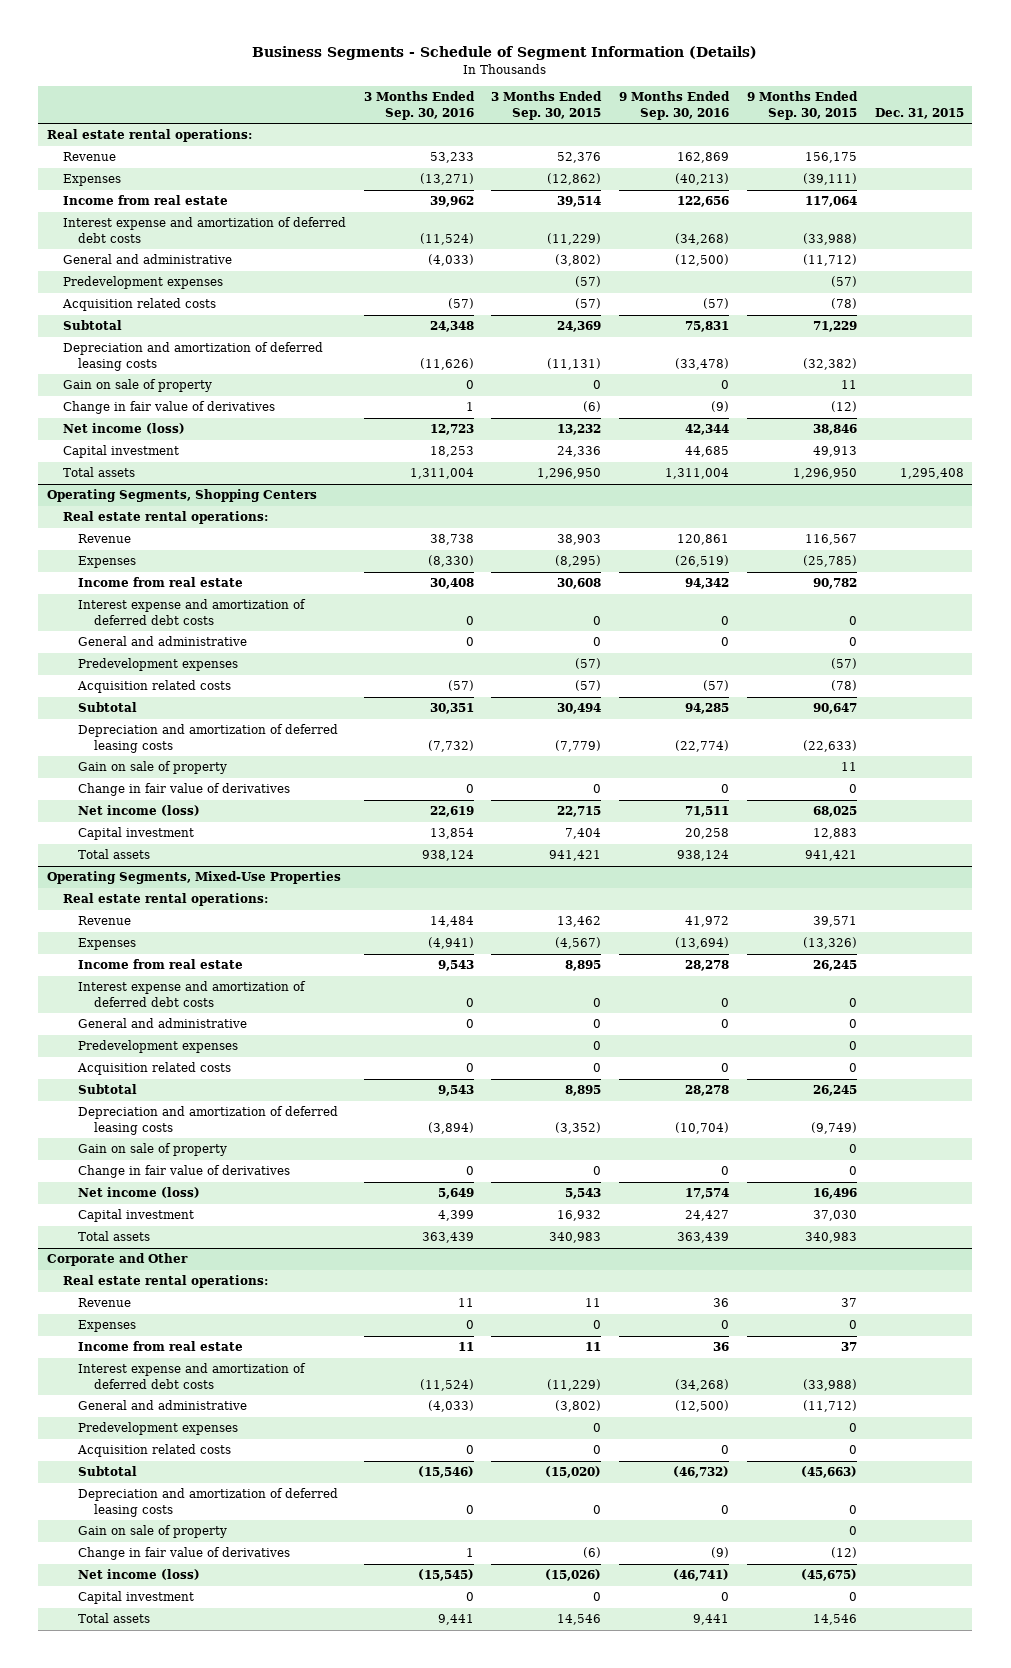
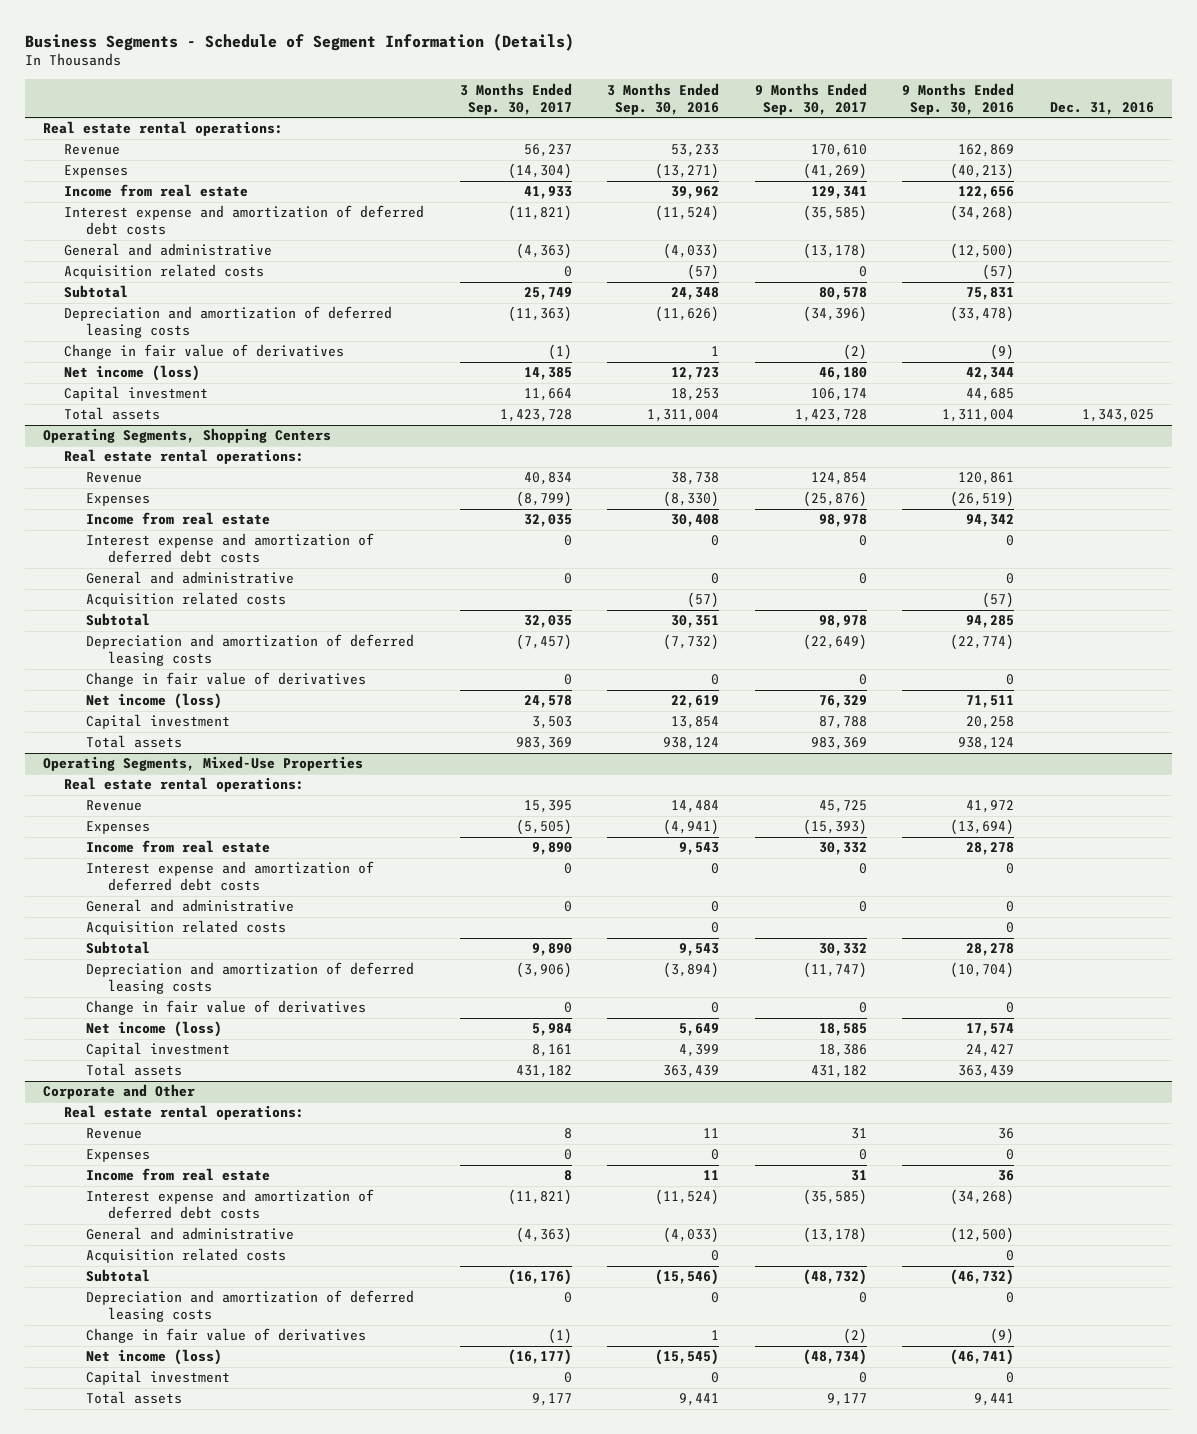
- | 3 Months Ended Sep. 30, 2016 | 3 Months Ended Sep. 30, 2015 | 9 Months Ended Sep. 30, 2016 | 9 Months Ended Sep. 30, 2015 | Dec. 31, 2015
+ | 3 Months Ended Sep. 30, 2017 | 3 Months Ended Sep. 30, 2016 | 9 Months Ended Sep. 30, 2017 | 9 Months Ended Sep. 30, 2016 | Dec. 31, 2016
- Predevelopment expenses | | (57) | | (57) |
- Gain on sale of property | 0 | 0 | 0 | 11 |
@ Operating Segments, Shopping Centers
- Predevelopment expenses | | (57) | | (57) |
- Gain on sale of property | | | | 11 |
@ Operating Segments, Mixed-Use Properties
- Predevelopment expenses | | 0 | | 0 |
- Gain on sale of property | | | | 0 |
@ Corporate and Other
- Predevelopment expenses | | 0 | | 0 |
- Gain on sale of property | | | | 0 |

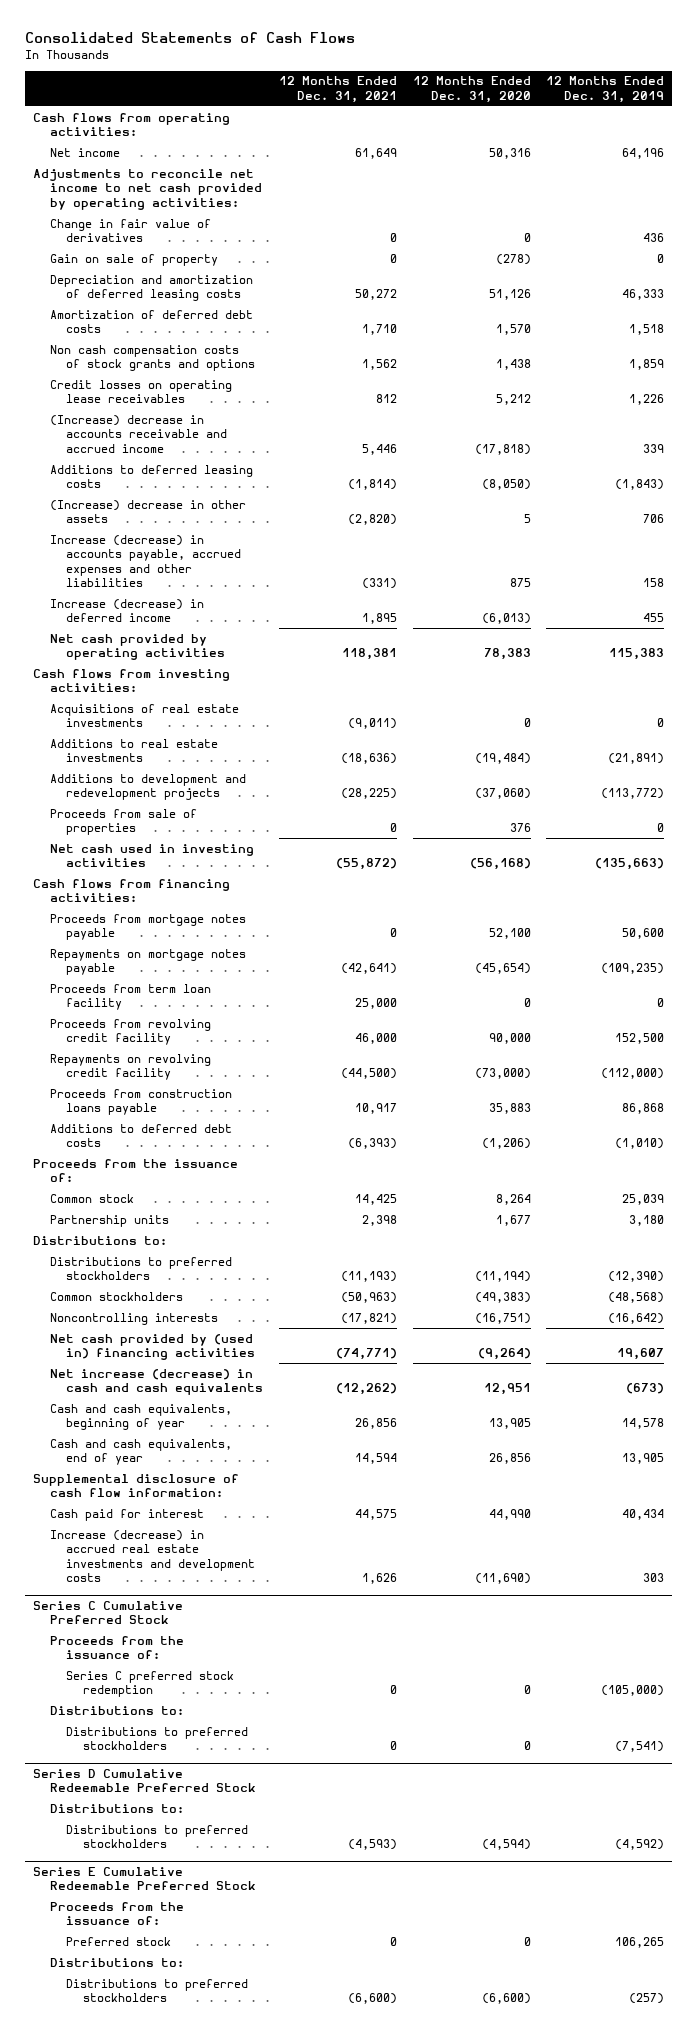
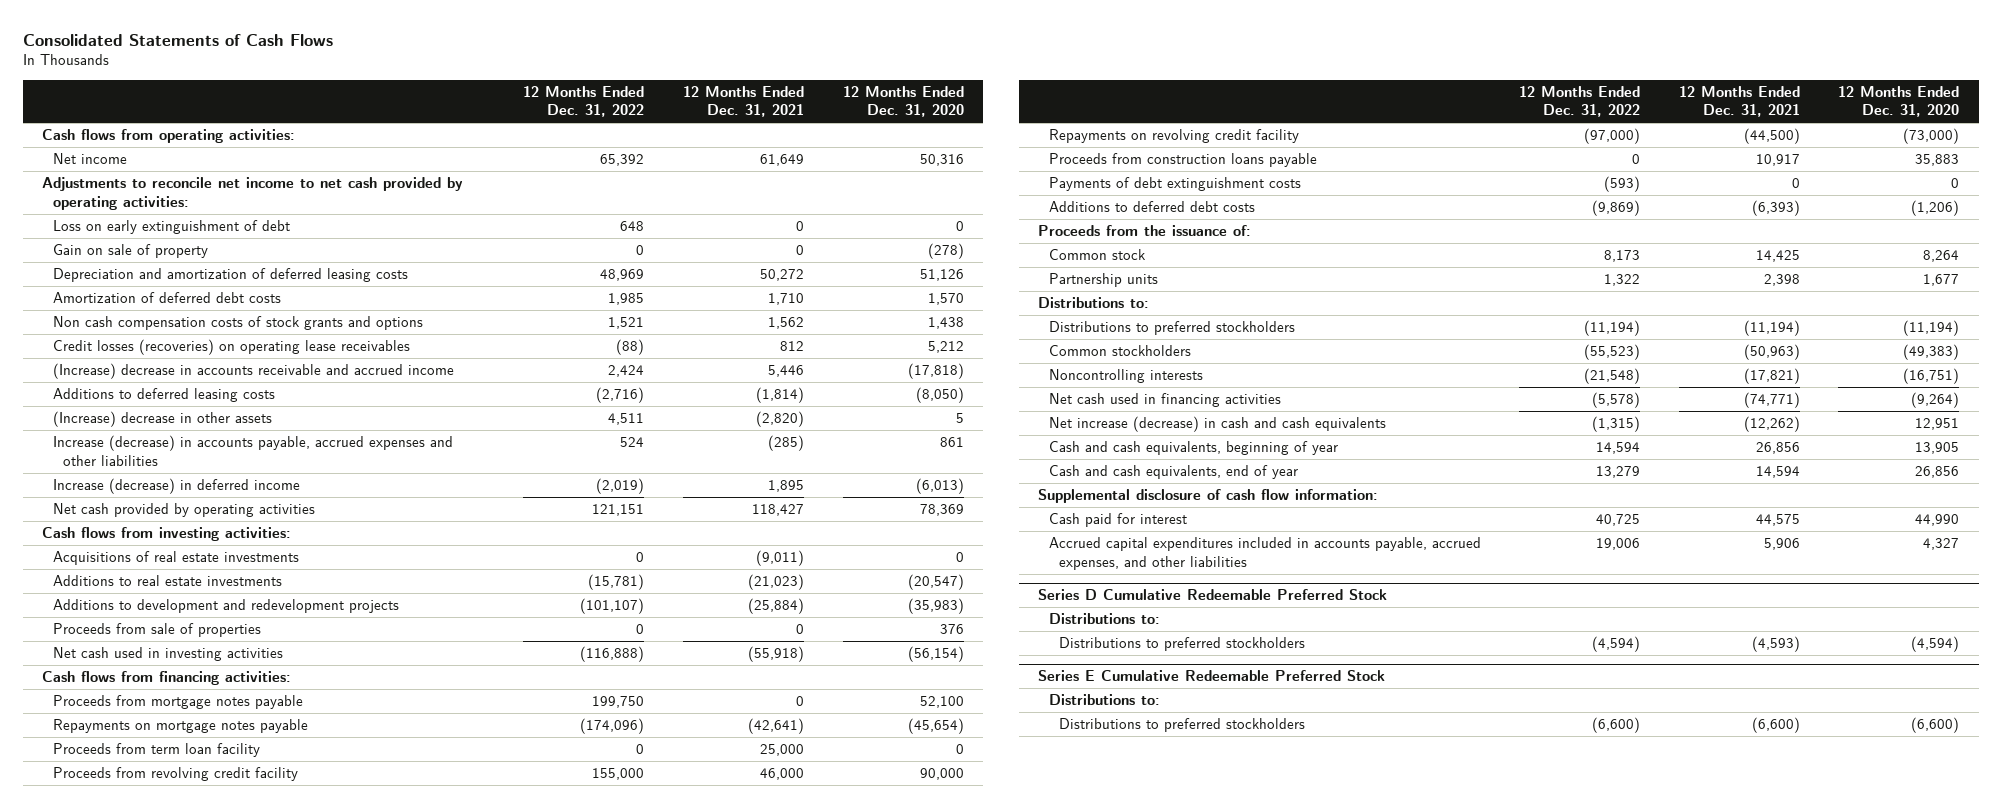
- | 12 Months Ended Dec. 31, 2021 | 12 Months Ended Dec. 31, 2020 | 12 Months Ended Dec. 31, 2019
+ | 12 Months Ended Dec. 31, 2022 | 12 Months Ended Dec. 31, 2021 | 12 Months Ended Dec. 31, 2020
- Change in fair value of derivatives | 0 | 0 | 436
+ Loss on early extinguishment of debt | 648 | 0 | 0
- Credit losses on operating lease receivables | 812 | 5,212 | 1,226
+ Credit losses (recoveries) on operating lease receivables | (88) | 812 | 5,212
- Increase (decrease) in accounts payable, accrued expenses and other liabilities | (331) | 875 | 158
+ Increase (decrease) in accounts payable, accrued expenses and other liabilities | 524 | (285) | 861
- Net cash provided by operating activities | 118,381 | 78,383 | 115,383
+ Net cash provided by operating activities | 121,151 | 118,427 | 78,369
- Additions to real estate investments | (18,636) | (19,484) | (21,891)
- Additions to development and redevelopment projects | (28,225) | (37,060) | (113,772)
+ Additions to real estate investments | (15,781) | (21,023) | (20,547)
+ Additions to development and redevelopment projects | (101,107) | (25,884) | (35,983)
- Net cash used in investing activities | (55,872) | (56,168) | (135,663)
+ Net cash used in investing activities | (116,888) | (55,918) | (56,154)
+ Payments of debt extinguishment costs | (593) | 0 | 0
- Distributions to preferred stockholders | (11,193) | (11,194) | (12,390)
+ Distributions to preferred stockholders | (11,194) | (11,194) | (11,194)
- Net cash provided by (used in) financing activities | (74,771) | (9,264) | 19,607
+ Net cash used in financing activities | (5,578) | (74,771) | (9,264)
- Increase (decrease) in accrued real estate investments and development costs | 1,626 | (11,690) | 303
- Series C Cumulative Preferred Stock
- Proceeds from the issuance of:
- Series C preferred stock redemption | 0 | 0 | (105,000)
- Distributions to:
- Distributions to preferred stockholders | 0 | 0 | (7,541)
+ Accrued capital expenditures included in accounts payable, accrued expenses, and other liabilities | 19,006 | 5,906 | 4,327
@ Series E Cumulative Redeemable Preferred Stock
- Proceeds from the issuance of:
- Preferred stock | 0 | 0 | 106,265

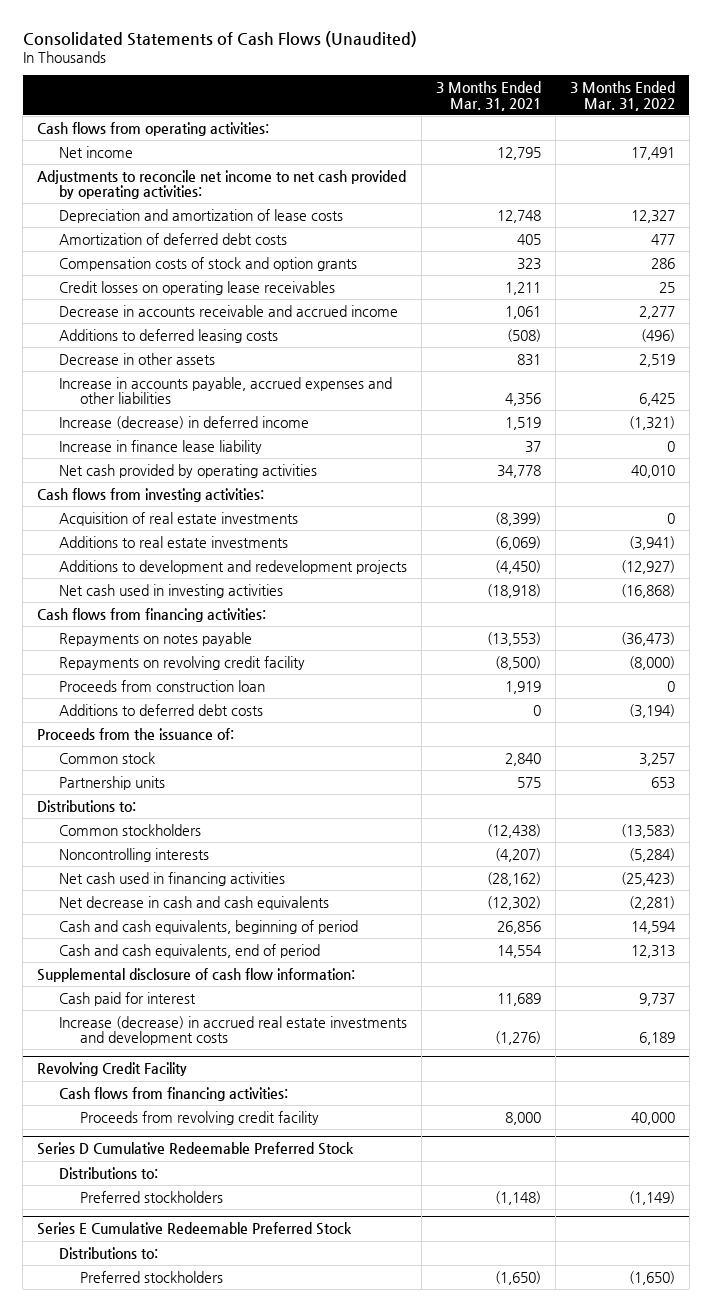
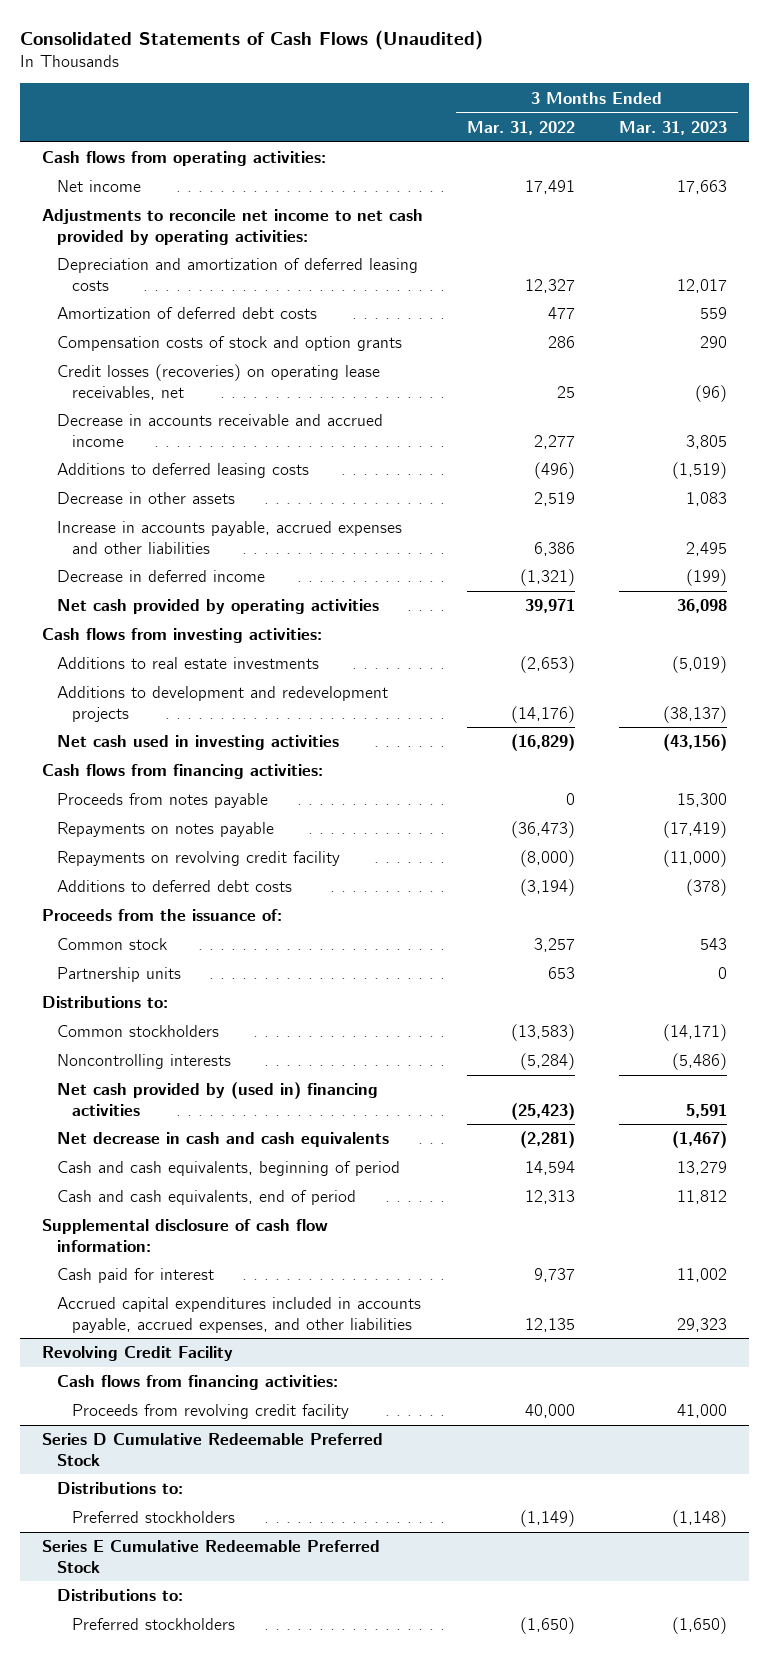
- | 3 Months Ended Mar. 31, 2021 | 3 Months Ended Mar. 31, 2022
+ | 3 Months Ended Mar. 31, 2022 | 3 Months Ended Mar. 31, 2023
- Depreciation and amortization of lease costs | 12,748 | 12,327
+ Depreciation and amortization of deferred leasing costs | 12,327 | 12,017
- Credit losses on operating lease receivables | 1,211 | 25
+ Credit losses (recoveries) on operating lease receivables, net | 25 | (96)
- Increase in accounts payable, accrued expenses and other liabilities | 4,356 | 6,425
- Increase (decrease) in deferred income | 1,519 | (1,321)
- Increase in finance lease liability | 37 | 0
- Net cash provided by operating activities | 34,778 | 40,010
+ Increase in accounts payable, accrued expenses and other liabilities | 6,386 | 2,495
+ Decrease in deferred income | (1,321) | (199)
+ Net cash provided by operating activities | 39,971 | 36,098
- Acquisition of real estate investments | (8,399) | 0
- Additions to real estate investments | (6,069) | (3,941)
- Additions to development and redevelopment projects | (4,450) | (12,927)
- Net cash used in investing activities | (18,918) | (16,868)
+ Additions to real estate investments | (2,653) | (5,019)
+ Additions to development and redevelopment projects | (14,176) | (38,137)
+ Net cash used in investing activities | (16,829) | (43,156)
+ Proceeds from notes payable | 0 | 15,300
- Proceeds from construction loan | 1,919 | 0
- Net cash used in financing activities | (28,162) | (25,423)
+ Net cash provided by (used in) financing activities | (25,423) | 5,591
- Increase (decrease) in accrued real estate investments and development costs | (1,276) | 6,189
+ Accrued capital expenditures included in accounts payable, accrued expenses, and other liabilities | 12,135 | 29,323

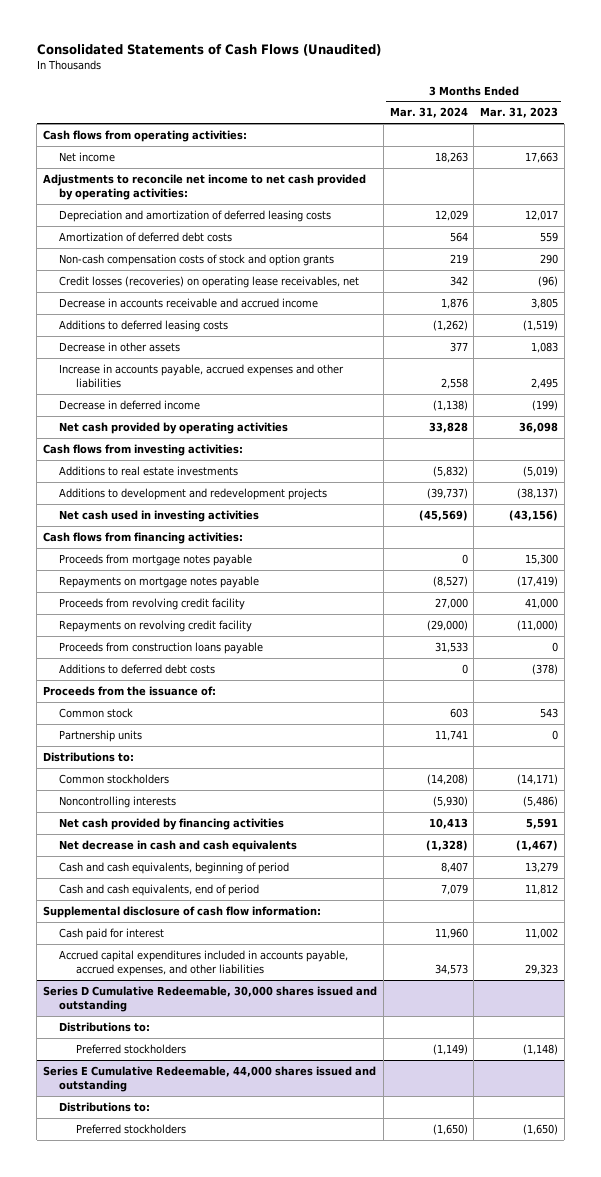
- | 3 Months Ended Mar. 31, 2022 | 3 Months Ended Mar. 31, 2023
+ | 3 Months Ended Mar. 31, 2024 | 3 Months Ended Mar. 31, 2023
- Compensation costs of stock and option grants | 286 | 290
+ Non-cash compensation costs of stock and option grants | 219 | 290
- Proceeds from notes payable | 0 | 15,300
- Repayments on notes payable | (36,473) | (17,419)
+ Proceeds from mortgage notes payable | 0 | 15,300
+ Repayments on mortgage notes payable | (8,527) | (17,419)
+ Proceeds from revolving credit facility | 27,000 | 41,000
+ Proceeds from construction loans payable | 31,533 | 0
- Net cash provided by (used in) financing activities | (25,423) | 5,591
+ Net cash provided by financing activities | 10,413 | 5,591
- Revolving Credit Facility
- Cash flows from financing activities:
- Proceeds from revolving credit facility | 40,000 | 41,000
- Series D Cumulative Redeemable Preferred Stock
+ Series D Cumulative Redeemable, 30,000 shares issued and outstanding
- Series E Cumulative Redeemable Preferred Stock
+ Series E Cumulative Redeemable, 44,000 shares issued and outstanding

